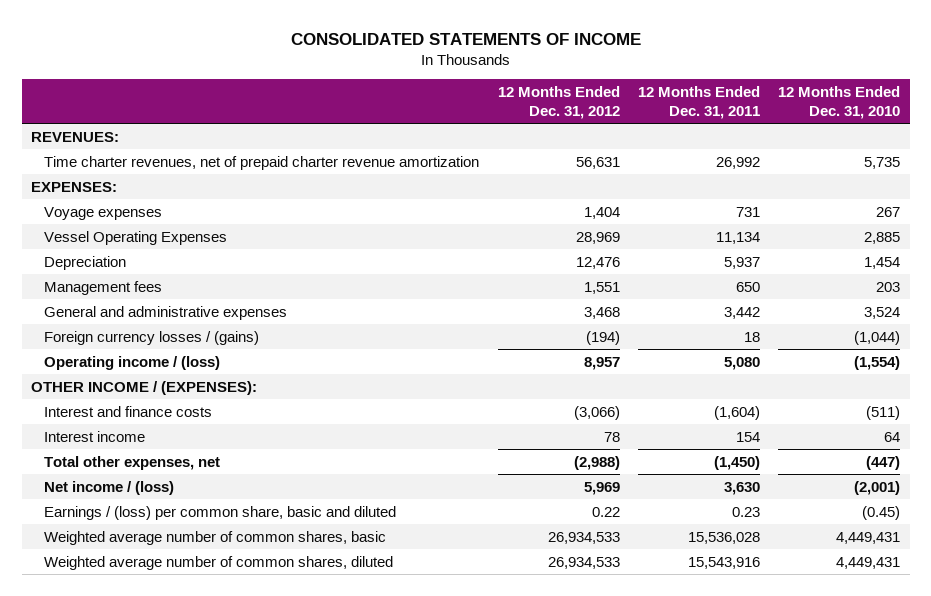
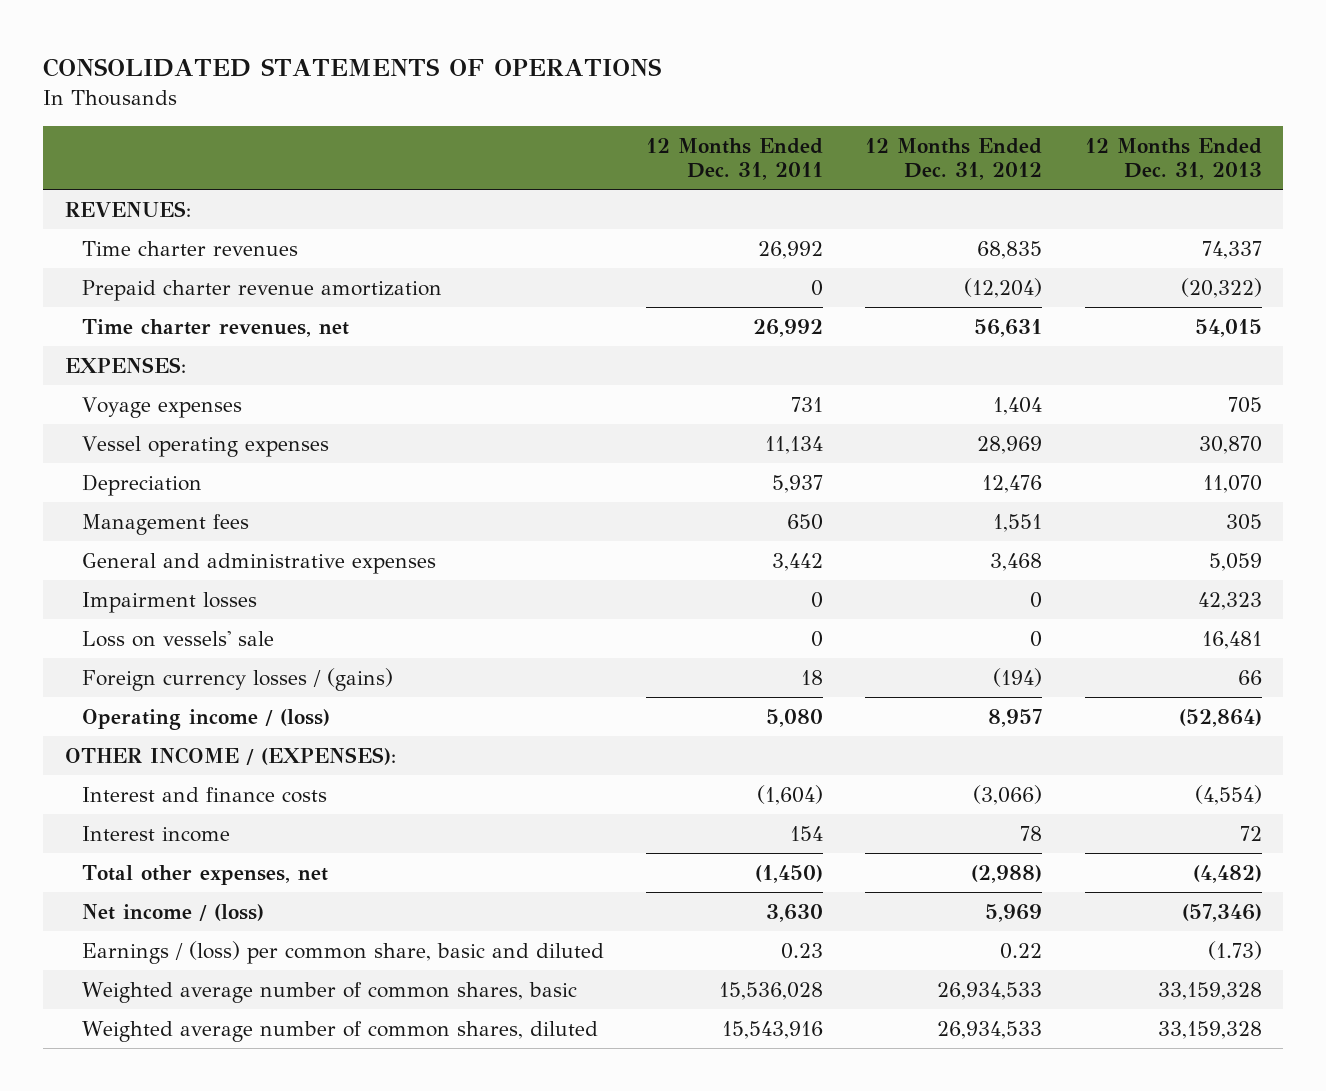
- CONSOLIDATED STATEMENTS OF INCOME
+ CONSOLIDATED STATEMENTS OF OPERATIONS
- | 12 Months Ended Dec. 31, 2012 | 12 Months Ended Dec. 31, 2011 | 12 Months Ended Dec. 31, 2010
+ | 12 Months Ended Dec. 31, 2011 | 12 Months Ended Dec. 31, 2012 | 12 Months Ended Dec. 31, 2013
- Time charter revenues, net of prepaid charter revenue amortization | 56,631 | 26,992 | 5,735
+ Time charter revenues | 26,992 | 68,835 | 74,337
+ Prepaid charter revenue amortization | 0 | (12,204) | (20,322)
+ Time charter revenues, net | 26,992 | 56,631 | 54,015
- Vessel Operating Expenses | 28,969 | 11,134 | 2,885
+ Vessel operating expenses | 11,134 | 28,969 | 30,870
+ Impairment losses | 0 | 0 | 42,323
+ Loss on vessels' sale | 0 | 0 | 16,481

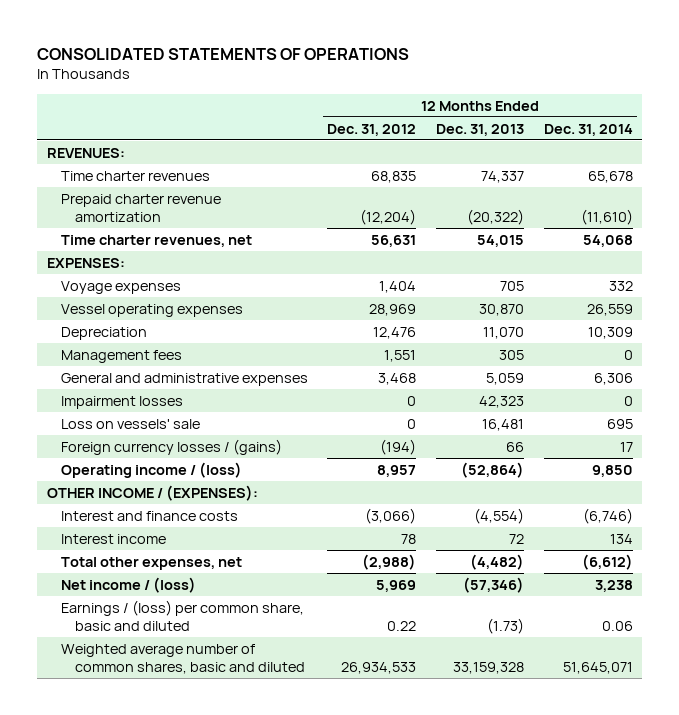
- | 12 Months Ended Dec. 31, 2011 | 12 Months Ended Dec. 31, 2012 | 12 Months Ended Dec. 31, 2013
+ | 12 Months Ended Dec. 31, 2012 | 12 Months Ended Dec. 31, 2013 | 12 Months Ended Dec. 31, 2014
- Weighted average number of common shares, basic | 15,536,028 | 26,934,533 | 33,159,328
- Weighted average number of common shares, diluted | 15,543,916 | 26,934,533 | 33,159,328
+ Weighted average number of common shares, basic and diluted | 26,934,533 | 33,159,328 | 51,645,071

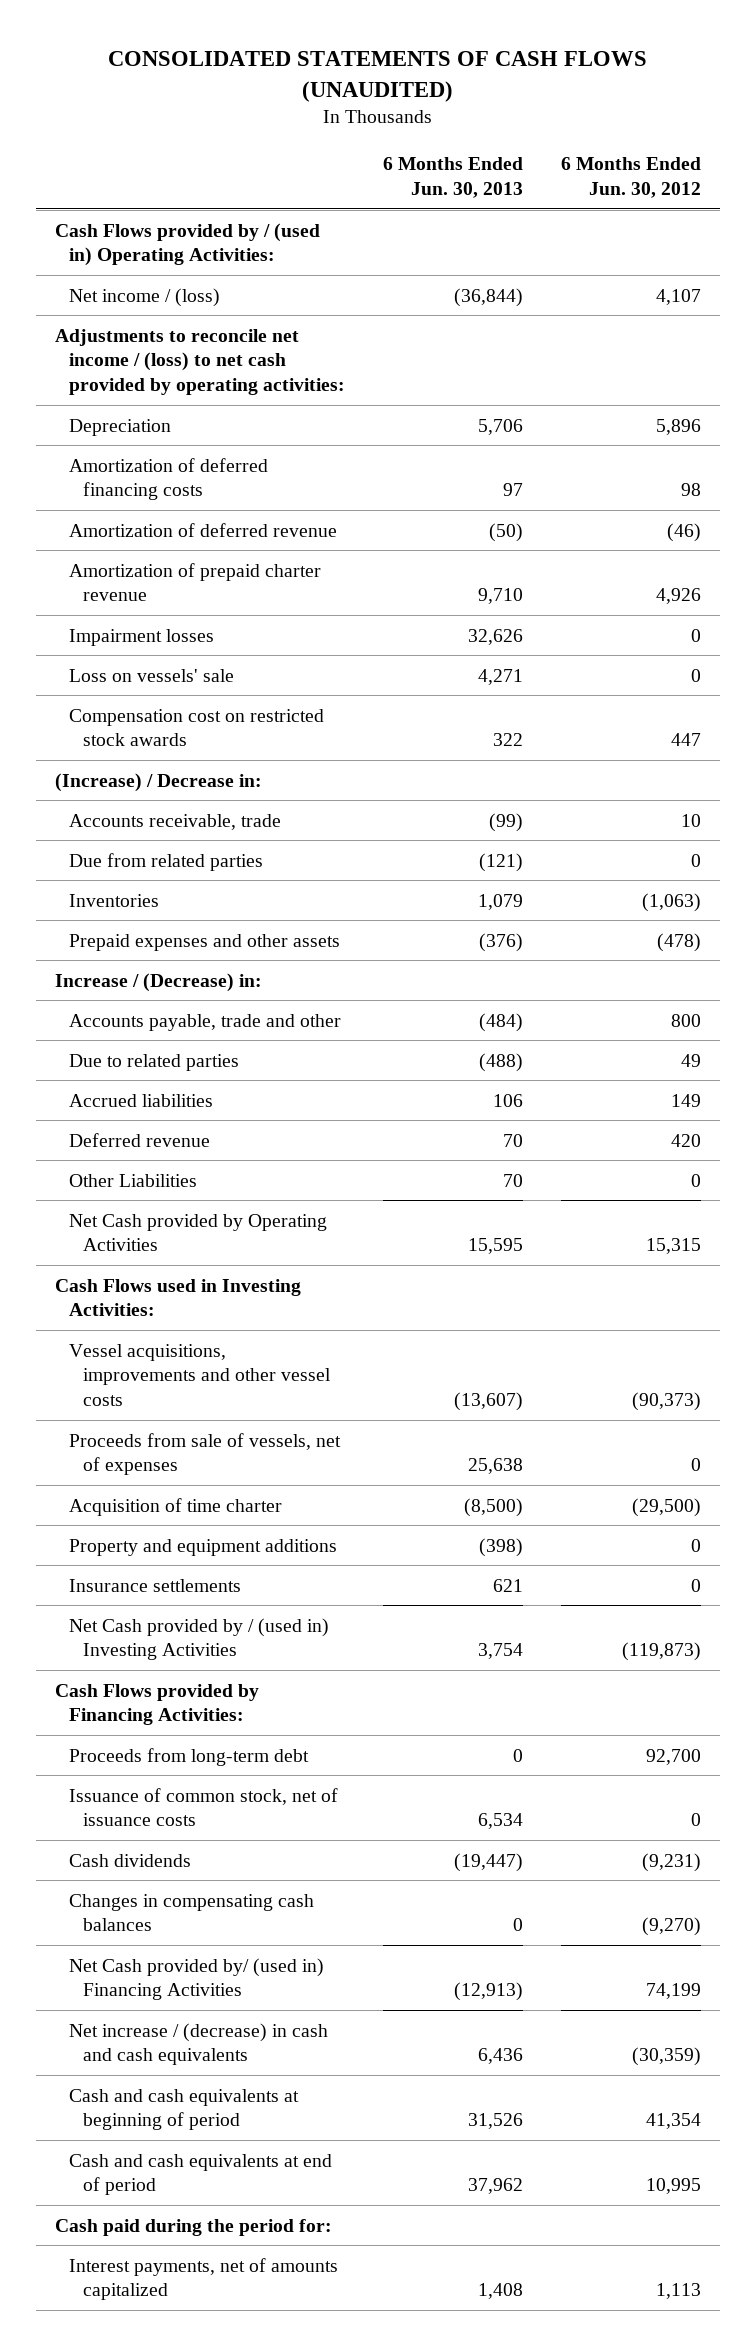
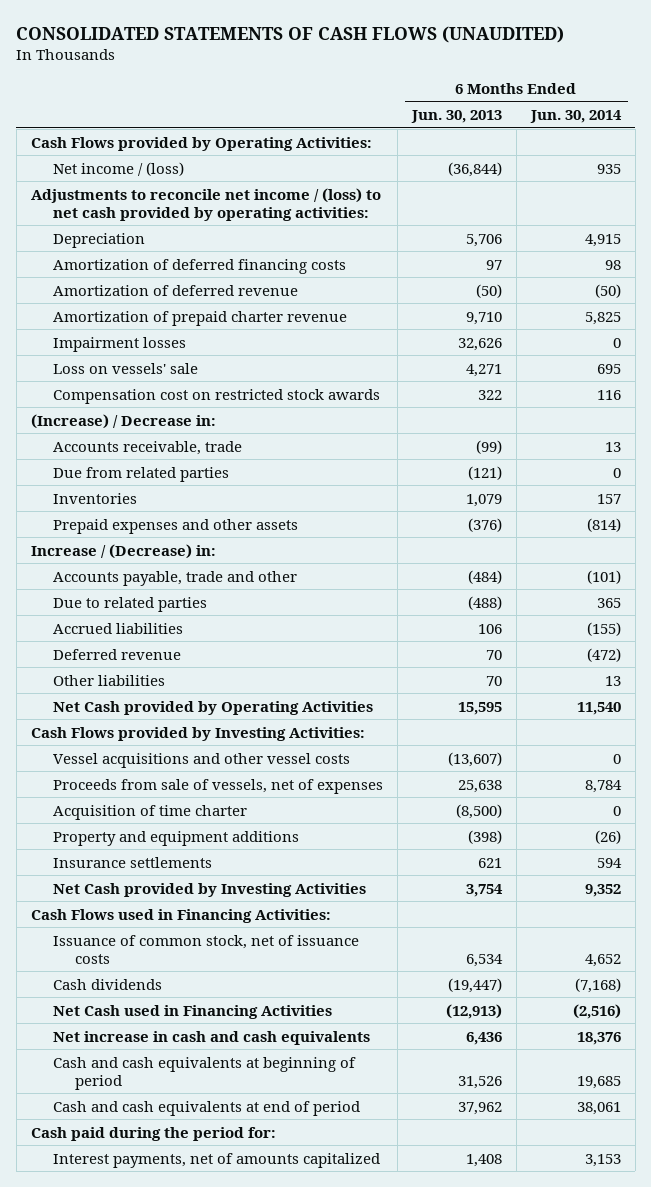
- | 6 Months Ended Jun. 30, 2013 | 6 Months Ended Jun. 30, 2012
+ | 6 Months Ended Jun. 30, 2013 | 6 Months Ended Jun. 30, 2014
- Cash Flows provided by / (used in) Operating Activities:
+ Cash Flows provided by Operating Activities:
- Other Liabilities | 70 | 0
+ Other liabilities | 70 | 13
- Cash Flows used in Investing Activities:
- Vessel acquisitions, improvements and other vessel costs | (13,607) | (90,373)
+ Cash Flows provided by Investing Activities:
+ Vessel acquisitions and other vessel costs | (13,607) | 0
- Net Cash provided by / (used in) Investing Activities | 3,754 | (119,873)
- Cash Flows provided by Financing Activities:
- Proceeds from long-term debt | 0 | 92,700
+ Net Cash provided by Investing Activities | 3,754 | 9,352
+ Cash Flows used in Financing Activities:
- Changes in compensating cash balances | 0 | (9,270)
- Net Cash provided by/ (used in) Financing Activities | (12,913) | 74,199
- Net increase / (decrease) in cash and cash equivalents | 6,436 | (30,359)
+ Net Cash used in Financing Activities | (12,913) | (2,516)
+ Net increase in cash and cash equivalents | 6,436 | 18,376

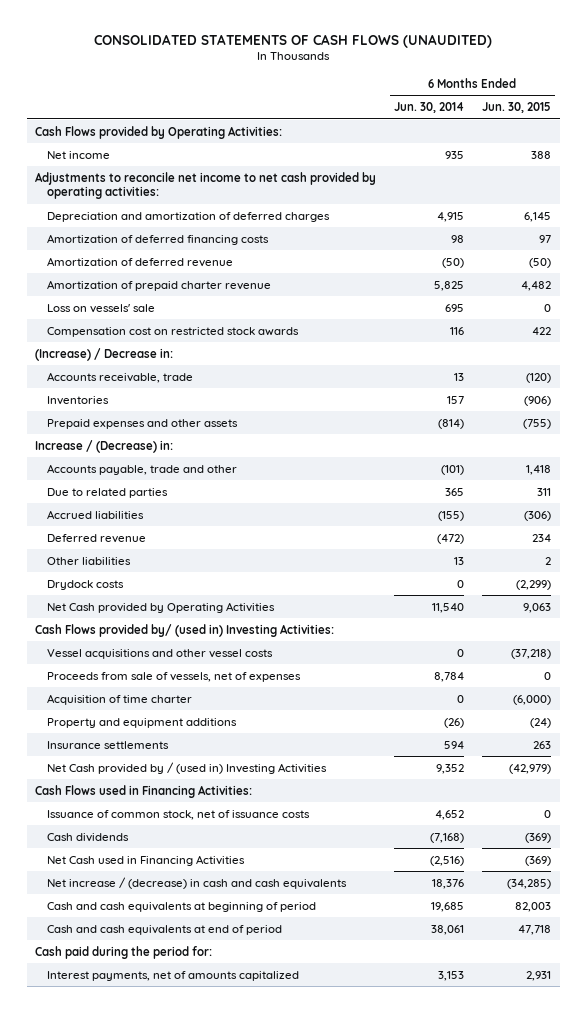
- | 6 Months Ended Jun. 30, 2013 | 6 Months Ended Jun. 30, 2014
+ | 6 Months Ended Jun. 30, 2014 | 6 Months Ended Jun. 30, 2015
- Net income / (loss) | (36,844) | 935
- Adjustments to reconcile net income / (loss) to net cash provided by operating activities:
- Depreciation | 5,706 | 4,915
+ Net income | 935 | 388
+ Adjustments to reconcile net income to net cash provided by operating activities:
+ Depreciation and amortization of deferred charges | 4,915 | 6,145
- Impairment losses | 32,626 | 0
- Due from related parties | (121) | 0
+ Drydock costs | 0 | (2,299)
- Cash Flows provided by Investing Activities:
+ Cash Flows provided by/ (used in) Investing Activities:
- Net Cash provided by Investing Activities | 3,754 | 9,352
+ Net Cash provided by / (used in) Investing Activities | 9,352 | (42,979)
- Net increase in cash and cash equivalents | 6,436 | 18,376
+ Net increase / (decrease) in cash and cash equivalents | 18,376 | (34,285)

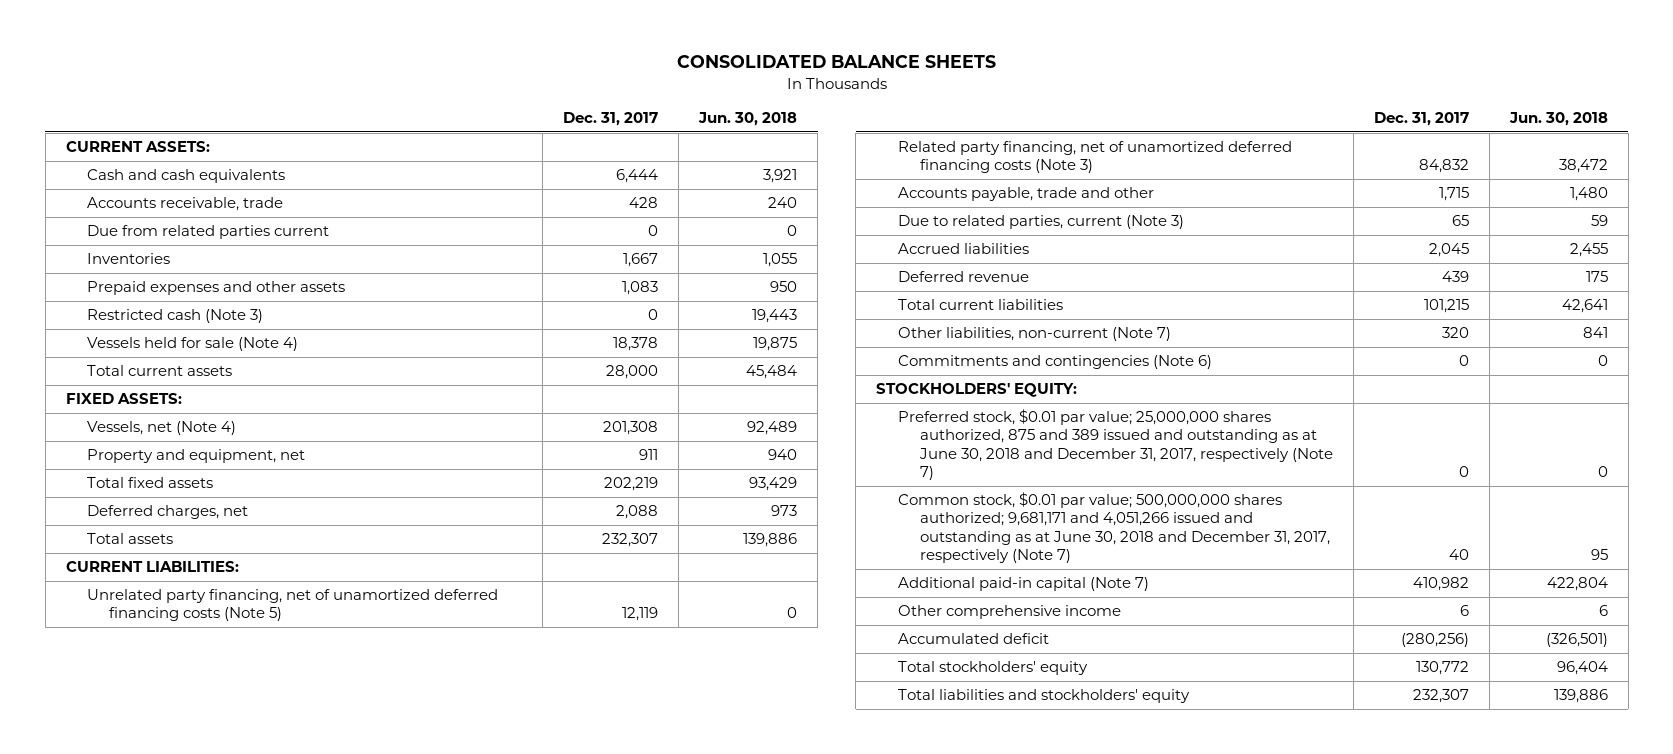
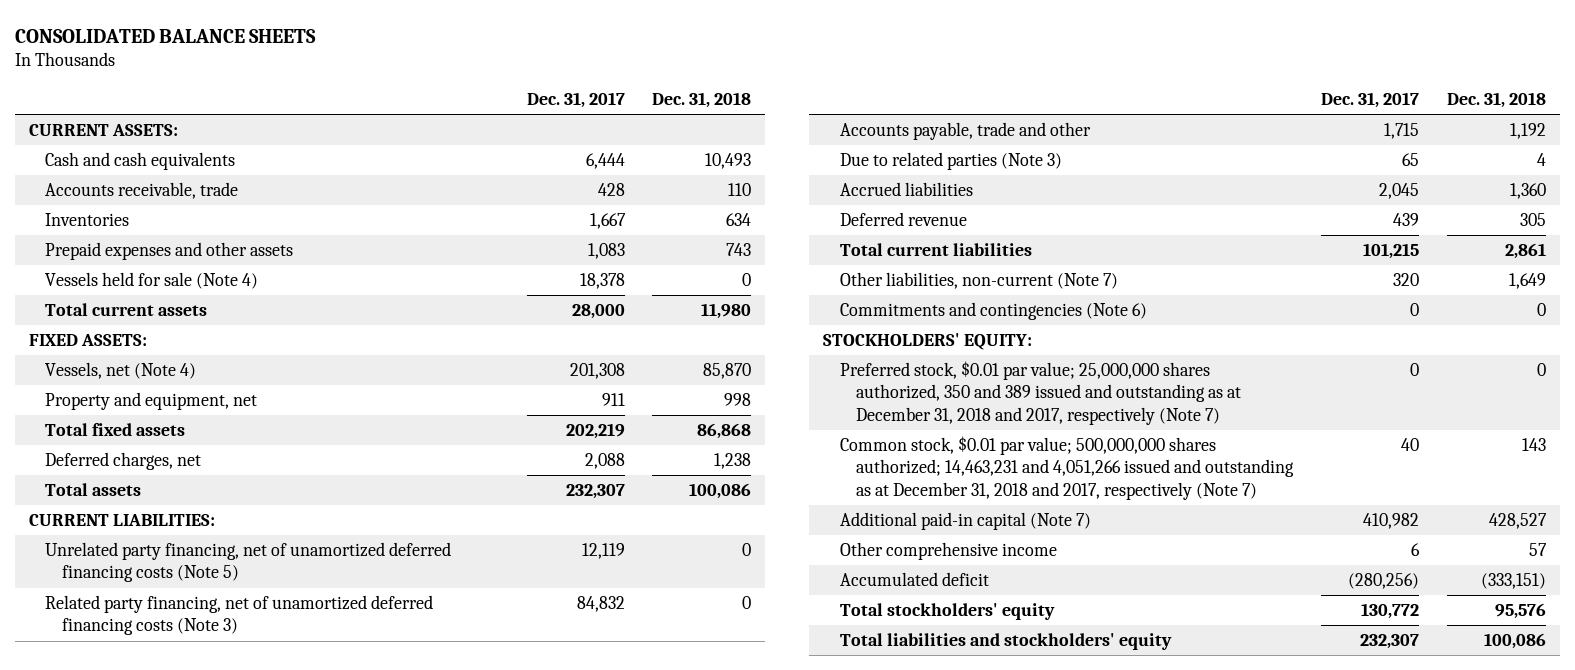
- | Dec. 31, 2017 | Jun. 30, 2018
+ | Dec. 31, 2017 | Dec. 31, 2018
- Due from related parties current | 0 | 0
- Restricted cash (Note 3) | 0 | 19,443
- Due to related parties, current (Note 3) | 65 | 59
+ Due to related parties (Note 3) | 65 | 4
- Preferred stock, $0.01 par value; 25,000,000 shares authorized, 875 and 389 issued and outstanding as at June 30, 2018 and December 31, 2017, respectively (Note 7) | 0 | 0
- Common stock, $0.01 par value; 500,000,000 shares authorized; 9,681,171 and 4,051,266 issued and outstanding as at June 30, 2018 and December 31, 2017, respectively (Note 7) | 40 | 95
+ Preferred stock, $0.01 par value; 25,000,000 shares authorized, 350 and 389 issued and outstanding as at December 31, 2018 and 2017, respectively (Note 7) | 0 | 0
+ Common stock, $0.01 par value; 500,000,000 shares authorized; 14,463,231 and 4,051,266 issued and outstanding as at December 31, 2018 and 2017, respectively (Note 7) | 40 | 143

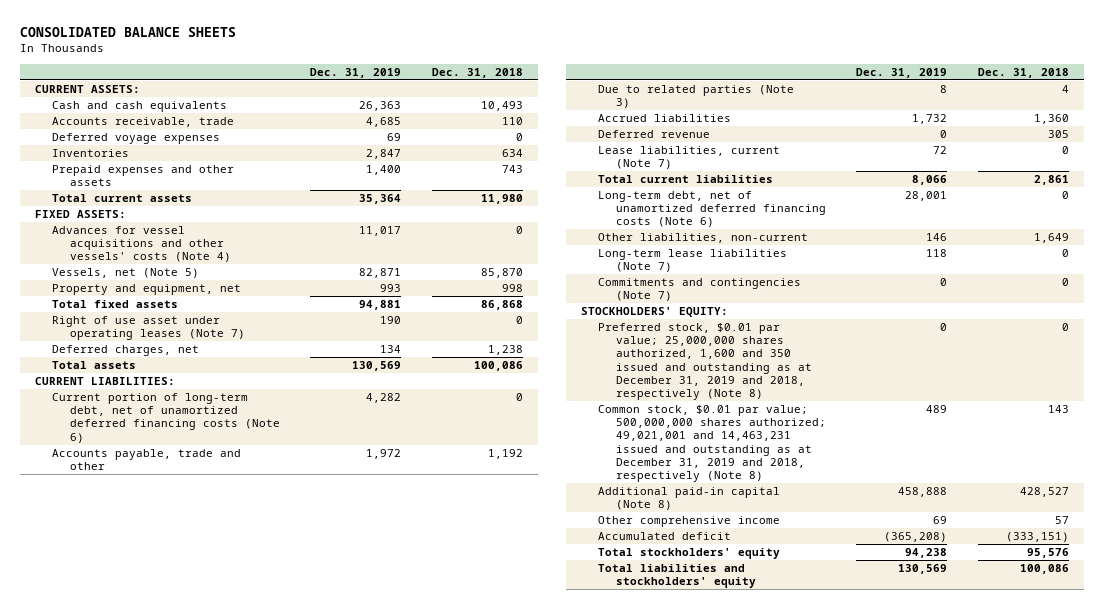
- | Dec. 31, 2017 | Dec. 31, 2018
+ | Dec. 31, 2019 | Dec. 31, 2018
+ Deferred voyage expenses | 69 | 0
- Vessels held for sale (Note 4) | 18,378 | 0
- Vessels, net (Note 4) | 201,308 | 85,870
+ Advances for vessel acquisitions and other vessels' costs (Note 4) | 11,017 | 0
+ Vessels, net (Note 5) | 82,871 | 85,870
+ Right of use asset under operating leases (Note 7) | 190 | 0
- Unrelated party financing, net of unamortized deferred financing costs (Note 5) | 12,119 | 0
- Related party financing, net of unamortized deferred financing costs (Note 3) | 84,832 | 0
+ Current portion of long-term debt, net of unamortized deferred financing costs (Note 6) | 4,282 | 0
+ Lease liabilities, current (Note 7) | 72 | 0
- Other liabilities, non-current (Note 7) | 320 | 1,649
- Commitments and contingencies (Note 6) | 0 | 0
+ Long-term debt, net of unamortized deferred financing costs (Note 6) | 28,001 | 0
+ Other liabilities, non-current | 146 | 1,649
+ Long-term lease liabilities (Note 7) | 118 | 0
+ Commitments and contingencies (Note 7) | 0 | 0
- Preferred stock, $0.01 par value; 25,000,000 shares authorized, 350 and 389 issued and outstanding as at December 31, 2018 and 2017, respectively (Note 7) | 0 | 0
- Common stock, $0.01 par value; 500,000,000 shares authorized; 14,463,231 and 4,051,266 issued and outstanding as at December 31, 2018 and 2017, respectively (Note 7) | 40 | 143
- Additional paid-in capital (Note 7) | 410,982 | 428,527
+ Preferred stock, $0.01 par value; 25,000,000 shares authorized, 1,600 and 350 issued and outstanding as at December 31, 2019 and 2018, respectively (Note 8) | 0 | 0
+ Common stock, $0.01 par value; 500,000,000 shares authorized; 49,021,001 and 14,463,231 issued and outstanding as at December 31, 2019 and 2018, respectively (Note 8) | 489 | 143
+ Additional paid-in capital (Note 8) | 458,888 | 428,527

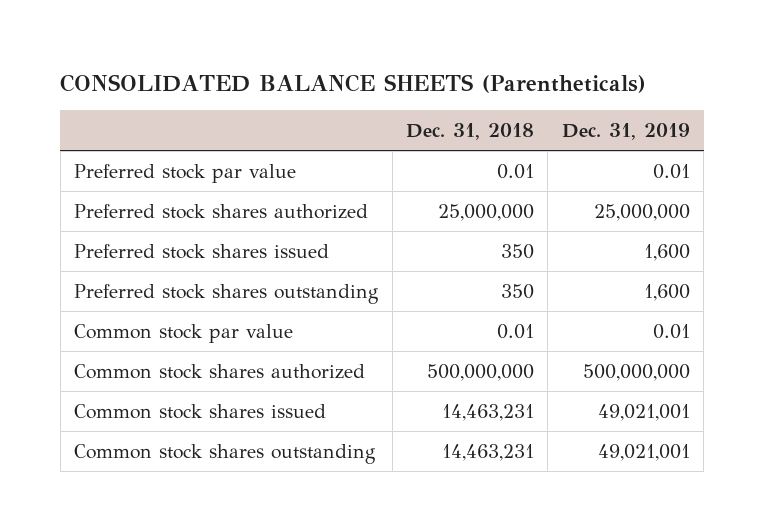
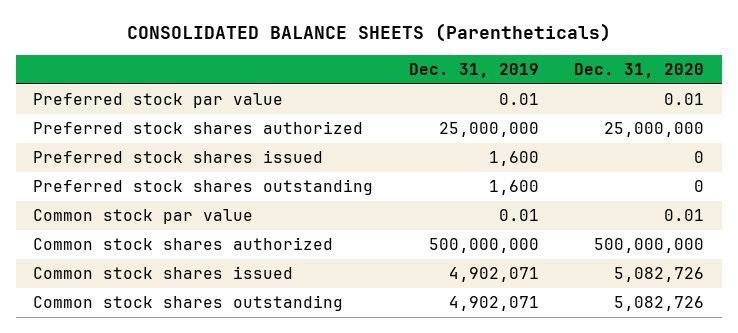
- | Dec. 31, 2018 | Dec. 31, 2019
+ | Dec. 31, 2019 | Dec. 31, 2020
- Common stock shares issued | 14,463,231 | 49,021,001
- Common stock shares outstanding | 14,463,231 | 49,021,001
+ Common stock shares issued | 4,902,071 | 5,082,726
+ Common stock shares outstanding | 4,902,071 | 5,082,726

